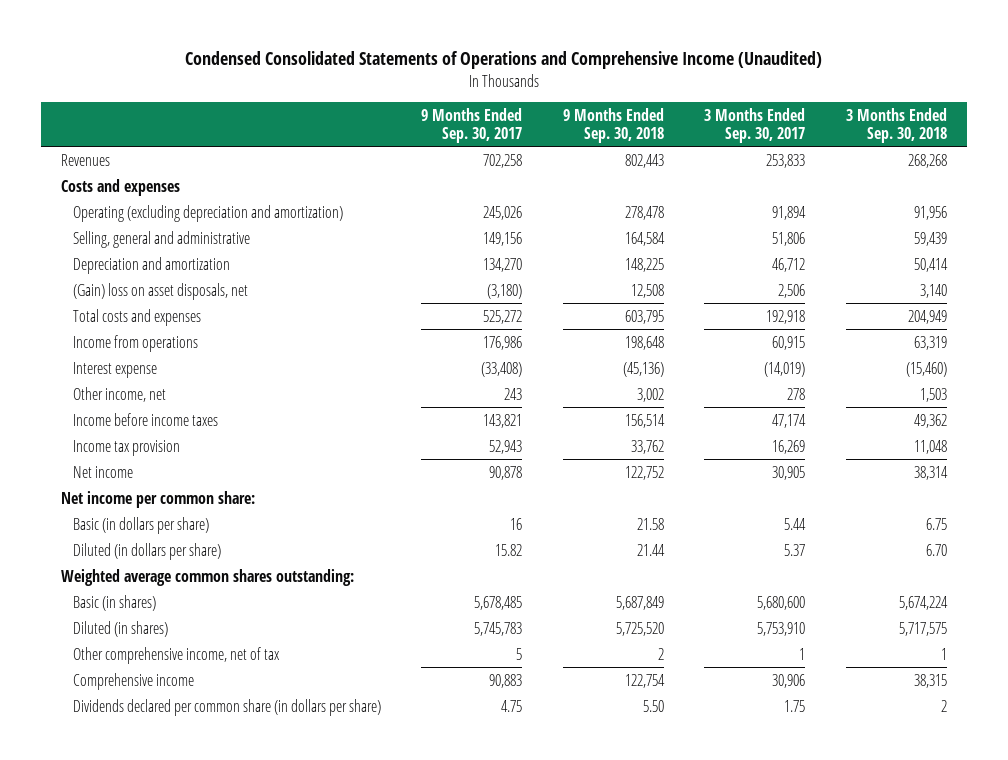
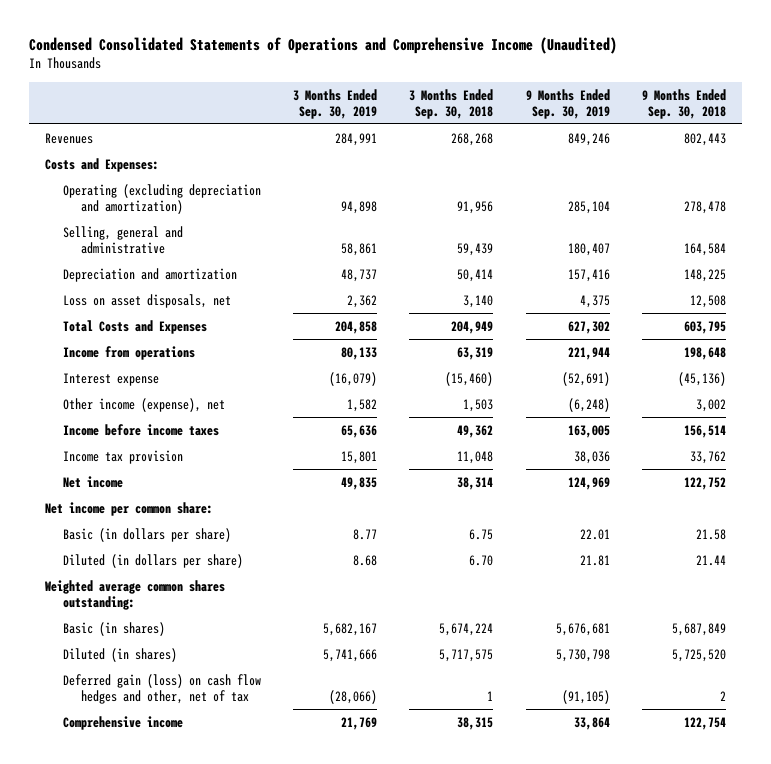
- | 9 Months Ended Sep. 30, 2017 | 9 Months Ended Sep. 30, 2018 | 3 Months Ended Sep. 30, 2017 | 3 Months Ended Sep. 30, 2018
+ | 3 Months Ended Sep. 30, 2019 | 3 Months Ended Sep. 30, 2018 | 9 Months Ended Sep. 30, 2019 | 9 Months Ended Sep. 30, 2018
- Costs and expenses
+ Costs and Expenses:
- (Gain) loss on asset disposals, net | (3,180) | 12,508 | 2,506 | 3,140
- Total costs and expenses | 525,272 | 603,795 | 192,918 | 204,949
+ Loss on asset disposals, net | 2,362 | 3,140 | 4,375 | 12,508
+ Total Costs and Expenses | 204,858 | 204,949 | 627,302 | 603,795
- Other income, net | 243 | 3,002 | 278 | 1,503
+ Other income (expense), net | 1,582 | 1,503 | (6,248) | 3,002
- Other comprehensive income, net of tax | 5 | 2 | 1 | 1
+ Deferred gain (loss) on cash flow hedges and other, net of tax | (28,066) | 1 | (91,105) | 2
- Dividends declared per common share (in dollars per share) | 4.75 | 5.50 | 1.75 | 2

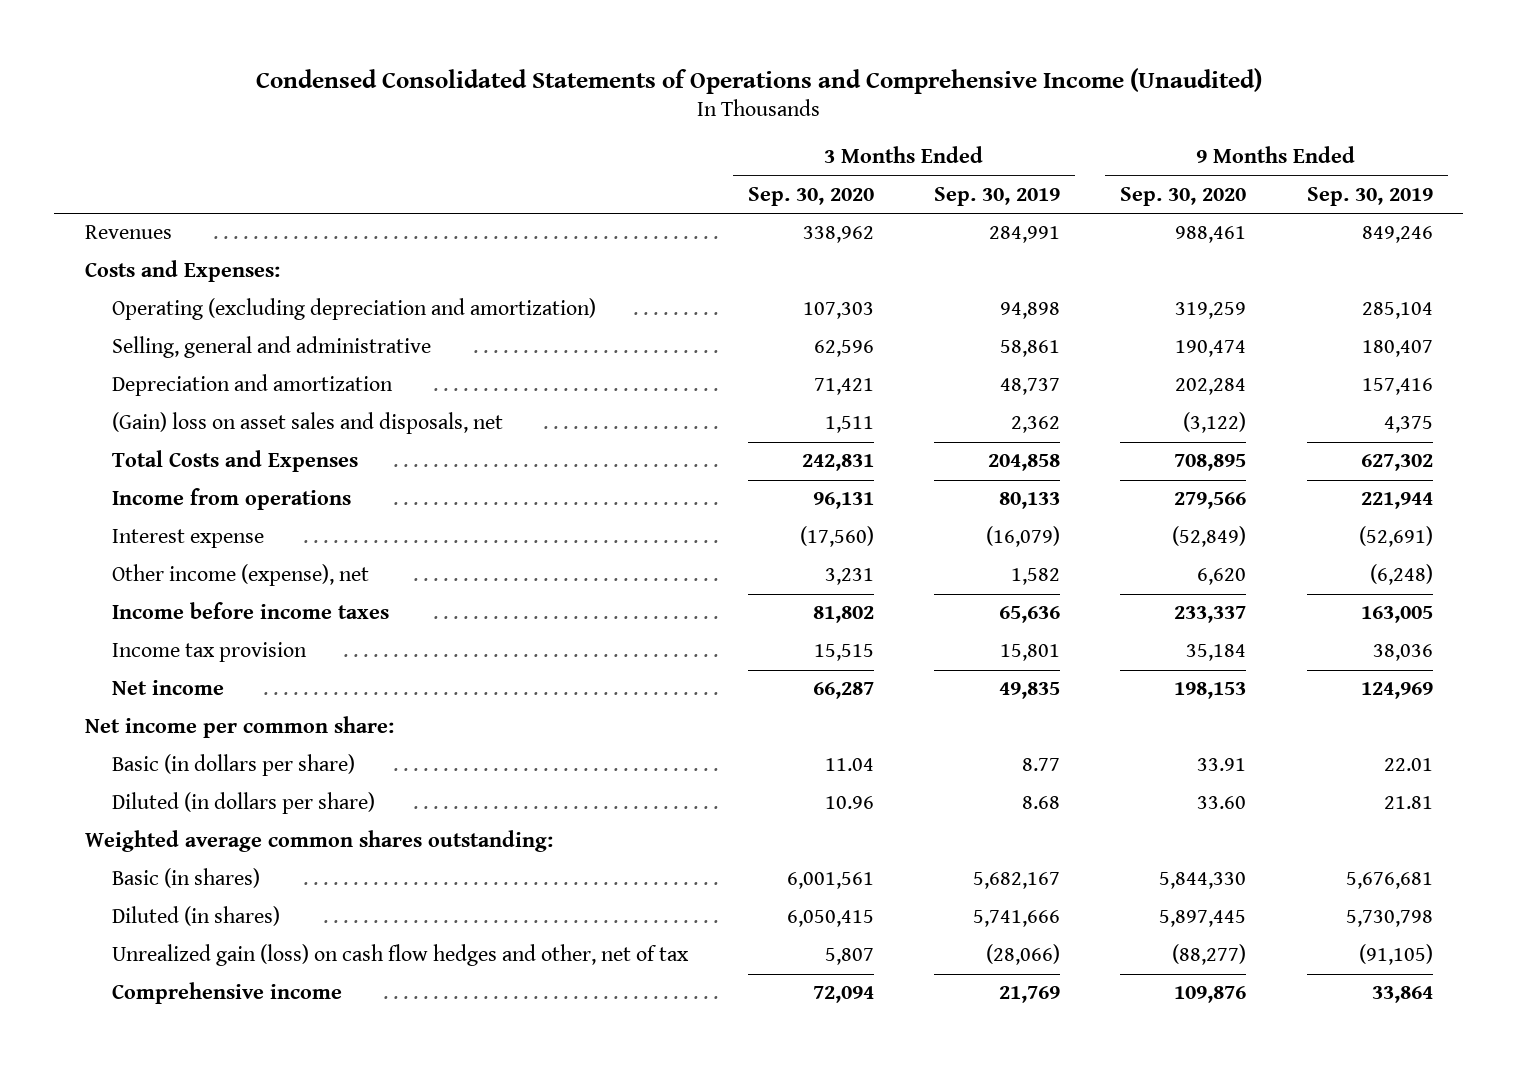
- | 3 Months Ended Sep. 30, 2019 | 3 Months Ended Sep. 30, 2018 | 9 Months Ended Sep. 30, 2019 | 9 Months Ended Sep. 30, 2018
+ | 3 Months Ended Sep. 30, 2020 | 3 Months Ended Sep. 30, 2019 | 9 Months Ended Sep. 30, 2020 | 9 Months Ended Sep. 30, 2019
- Loss on asset disposals, net | 2,362 | 3,140 | 4,375 | 12,508
+ (Gain) loss on asset sales and disposals, net | 1,511 | 2,362 | (3,122) | 4,375
- Deferred gain (loss) on cash flow hedges and other, net of tax | (28,066) | 1 | (91,105) | 2
+ Unrealized gain (loss) on cash flow hedges and other, net of tax | 5,807 | (28,066) | (88,277) | (91,105)

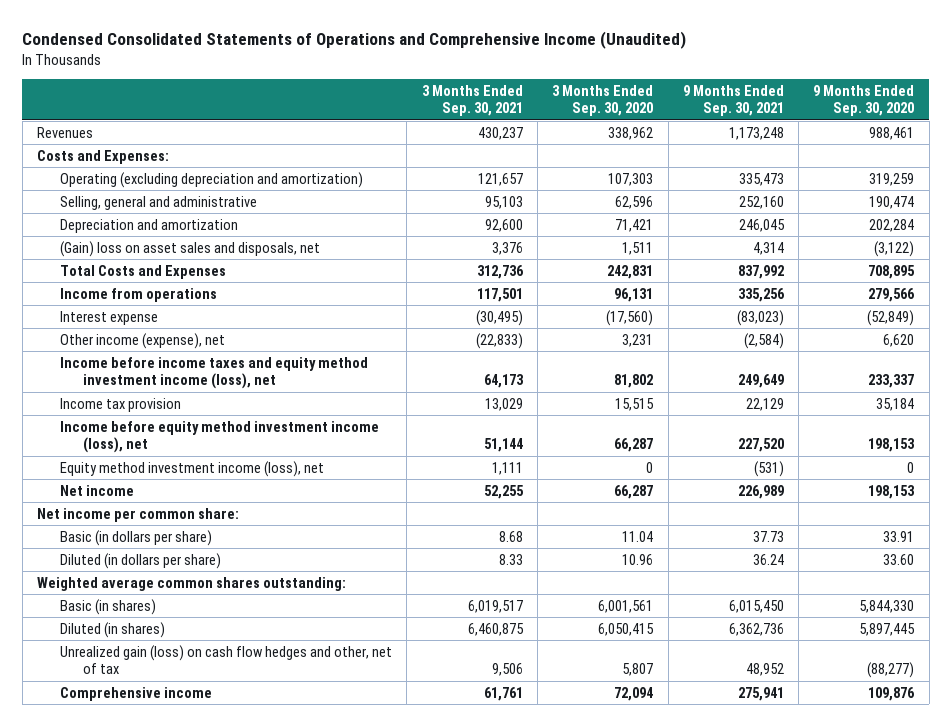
- | 3 Months Ended Sep. 30, 2020 | 3 Months Ended Sep. 30, 2019 | 9 Months Ended Sep. 30, 2020 | 9 Months Ended Sep. 30, 2019
+ | 3 Months Ended Sep. 30, 2021 | 3 Months Ended Sep. 30, 2020 | 9 Months Ended Sep. 30, 2021 | 9 Months Ended Sep. 30, 2020
- Income before income taxes | 81,802 | 65,636 | 233,337 | 163,005
+ Income before income taxes and equity method investment income (loss), net | 64,173 | 81,802 | 249,649 | 233,337
+ Income before equity method investment income (loss), net | 51,144 | 66,287 | 227,520 | 198,153
+ Equity method investment income (loss), net | 1,111 | 0 | (531) | 0

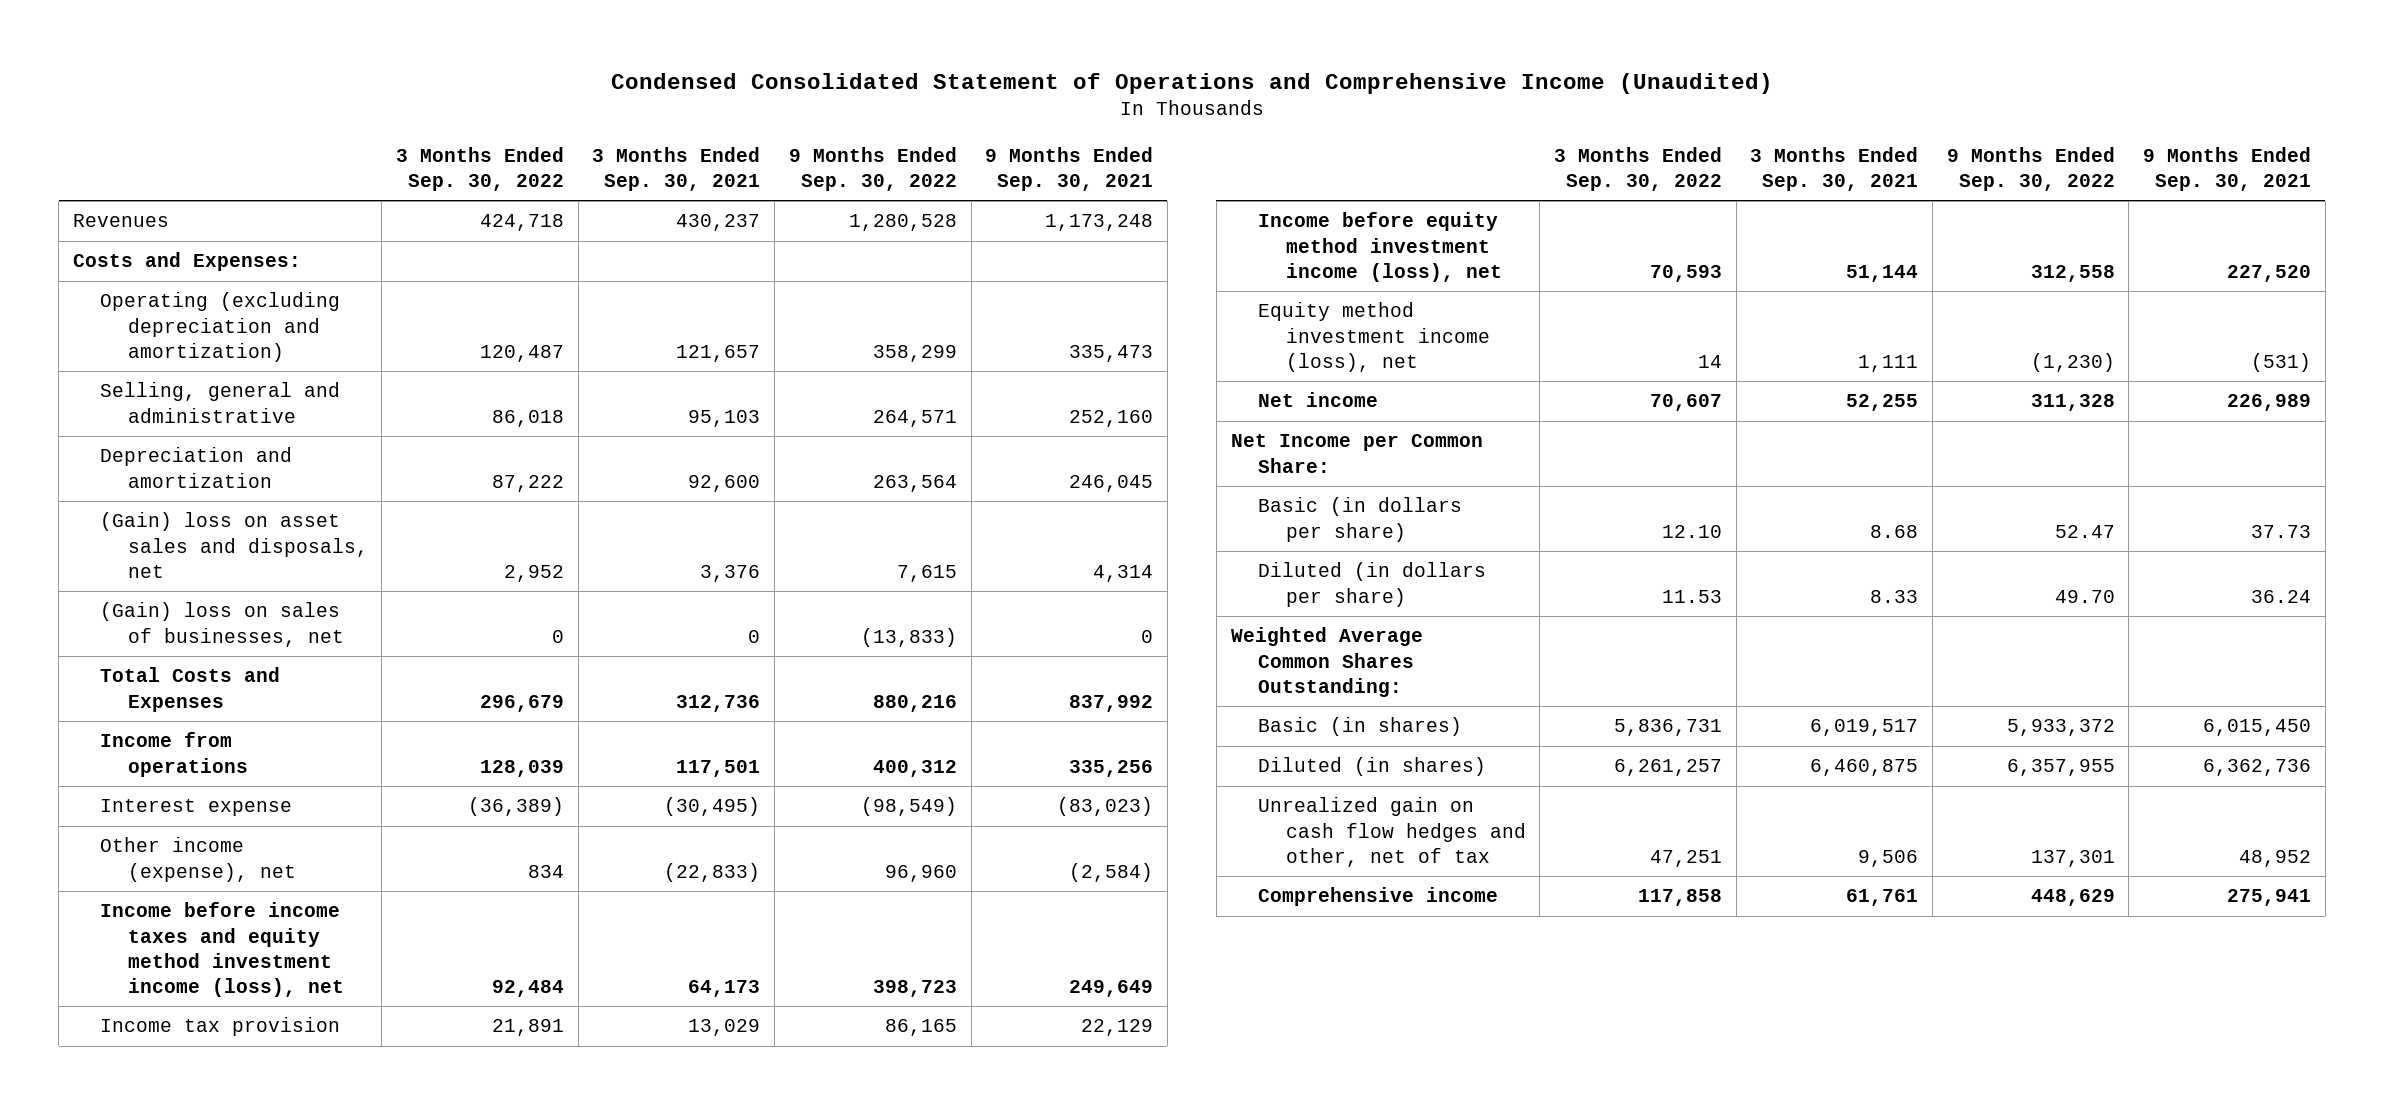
- Condensed Consolidated Statements of Operations and Comprehensive Income (Unaudited)
+ Condensed Consolidated Statement of Operations and Comprehensive Income (Unaudited)
- | 3 Months Ended Sep. 30, 2021 | 3 Months Ended Sep. 30, 2020 | 9 Months Ended Sep. 30, 2021 | 9 Months Ended Sep. 30, 2020
+ | 3 Months Ended Sep. 30, 2022 | 3 Months Ended Sep. 30, 2021 | 9 Months Ended Sep. 30, 2022 | 9 Months Ended Sep. 30, 2021
+ (Gain) loss on sales of businesses, net | 0 | 0 | (13,833) | 0
- Net income per common share:
+ Net Income per Common Share:
- Weighted average common shares outstanding:
+ Weighted Average Common Shares Outstanding:
- Unrealized gain (loss) on cash flow hedges and other, net of tax | 9,506 | 5,807 | 48,952 | (88,277)
+ Unrealized gain on cash flow hedges and other, net of tax | 47,251 | 9,506 | 137,301 | 48,952

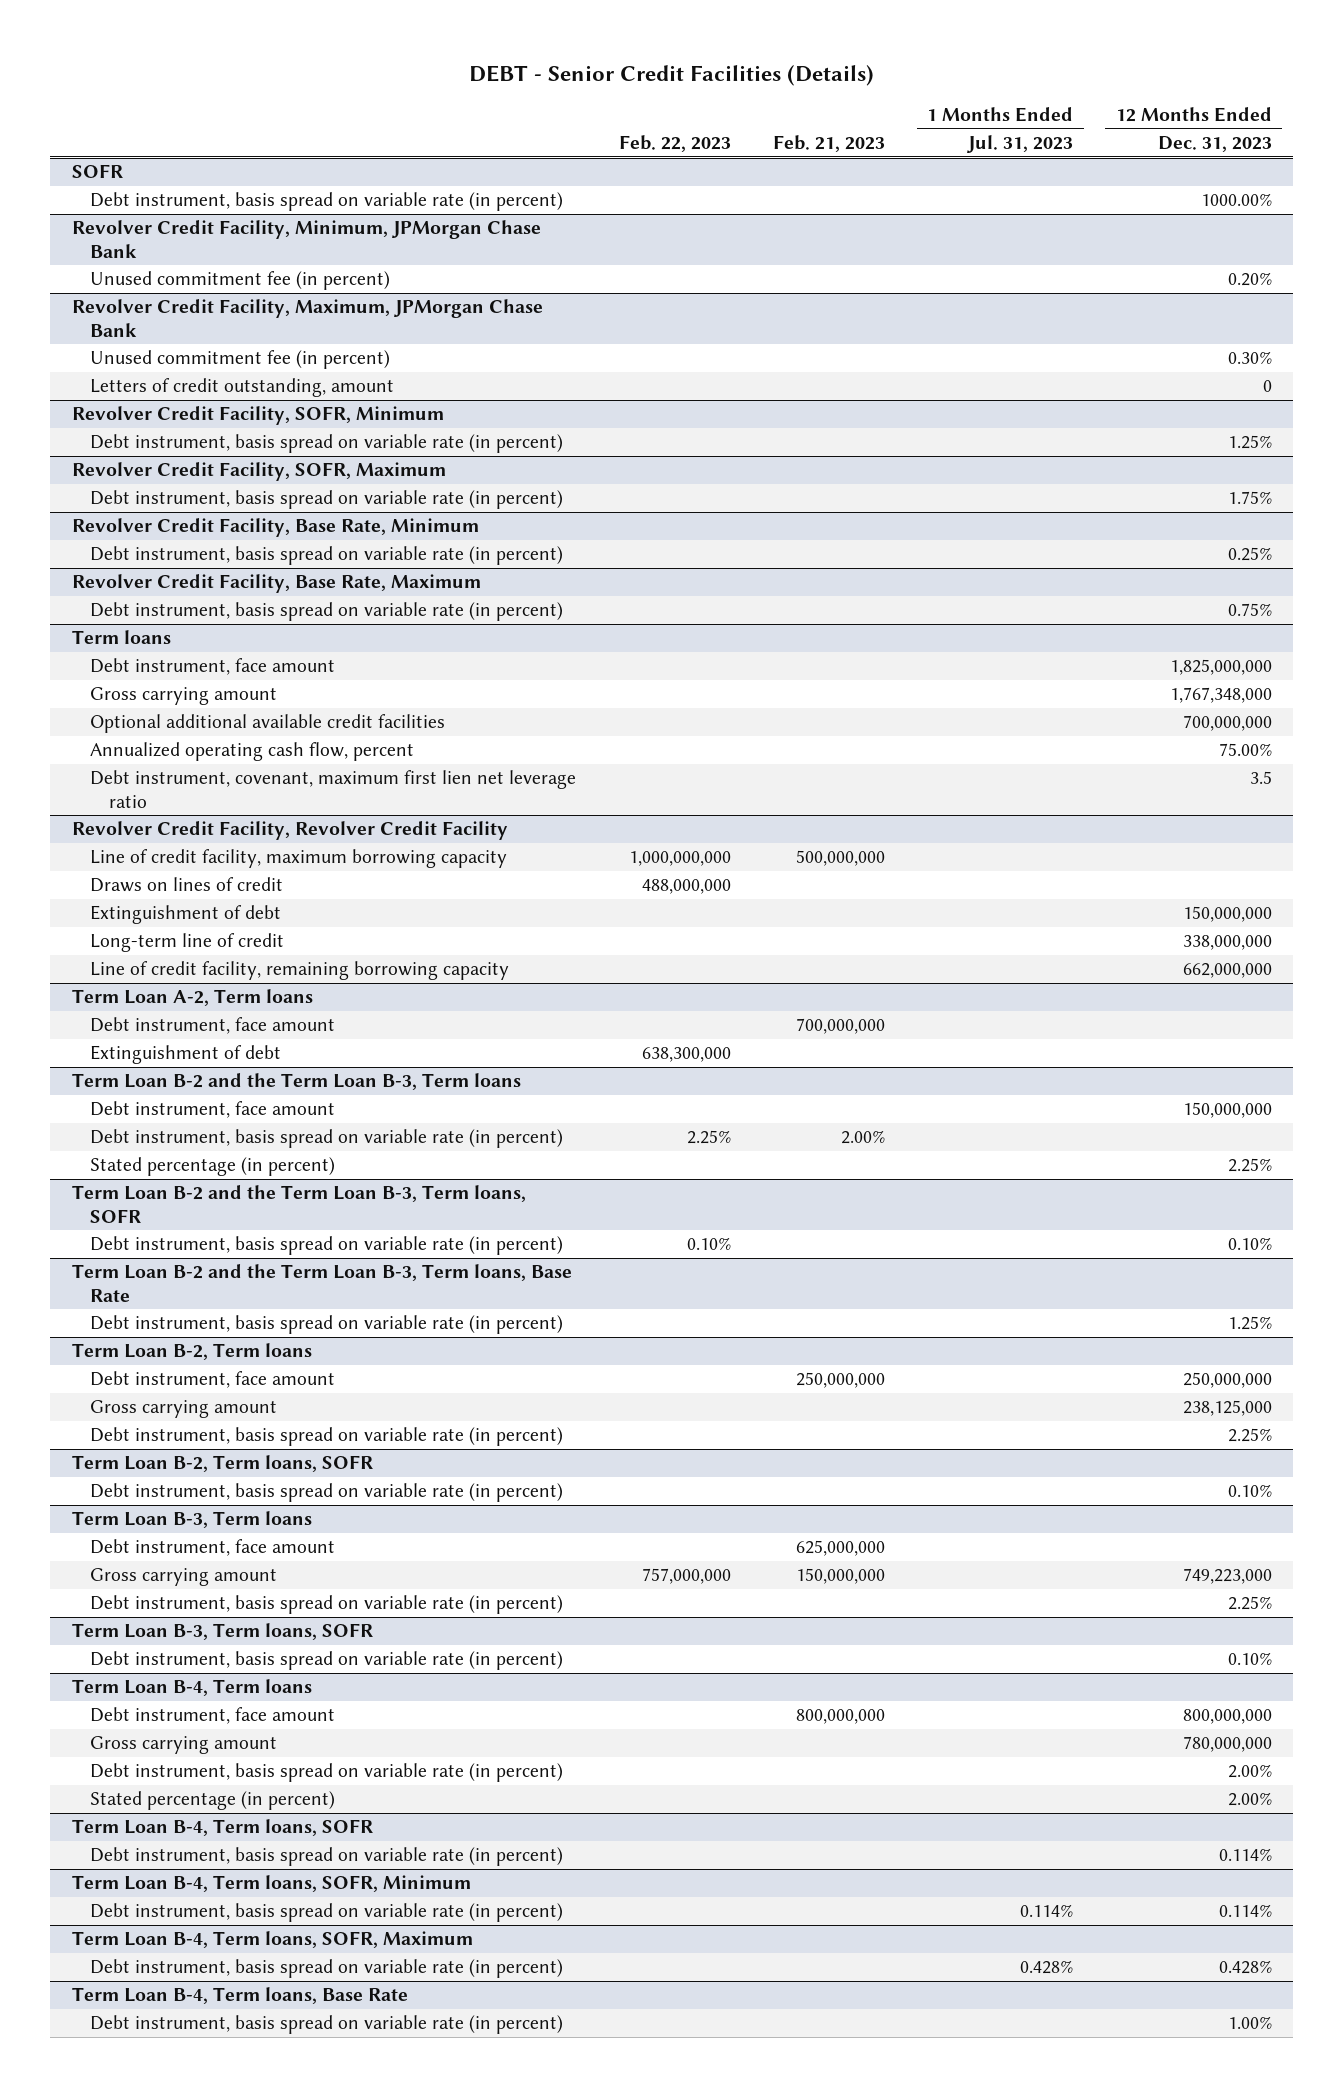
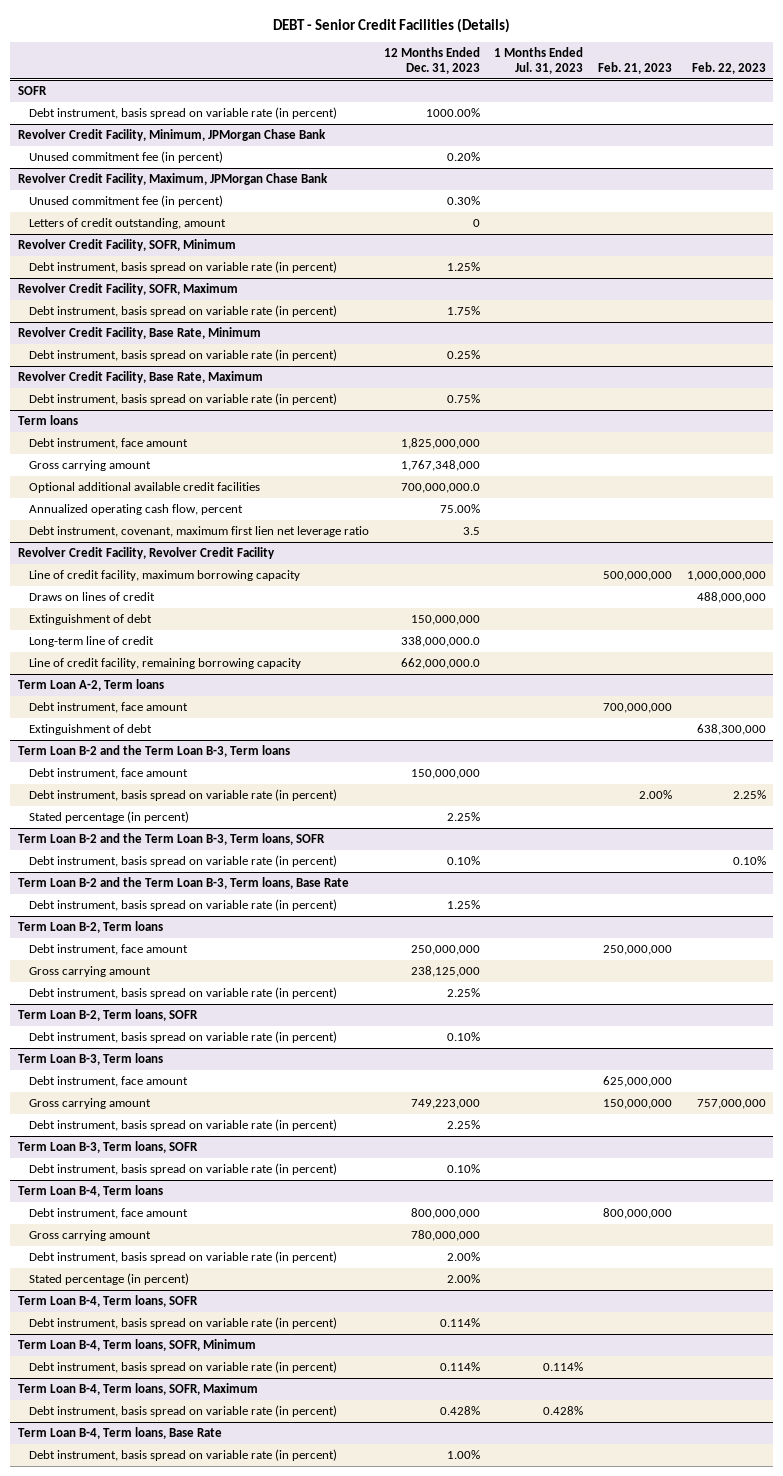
- | Feb. 22, 2023 | Feb. 21, 2023 | 1 Months Ended Jul. 31, 2023 | 12 Months Ended Dec. 31, 2023
+ | 12 Months Ended Dec. 31, 2023 | 1 Months Ended Jul. 31, 2023 | Feb. 21, 2023 | Feb. 22, 2023
@ Term loans
- Optional additional available credit facilities | | | | 700,000,000
+ Optional additional available credit facilities | 700,000,000.0 | | |
@ Revolver Credit Facility, Revolver Credit Facility
- Long-term line of credit | | | | 338,000,000
- Line of credit facility, remaining borrowing capacity | | | | 662,000,000
+ Long-term line of credit | 338,000,000.0 | | |
+ Line of credit facility, remaining borrowing capacity | 662,000,000.0 | | |

